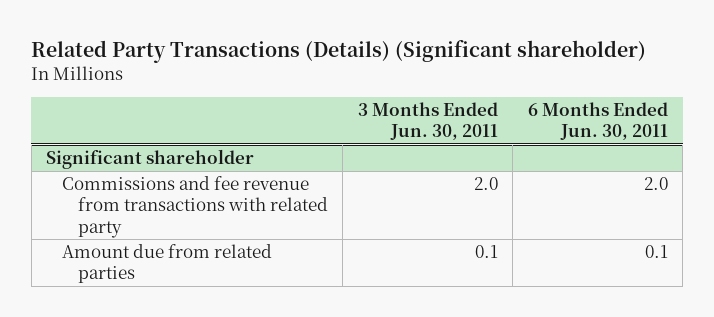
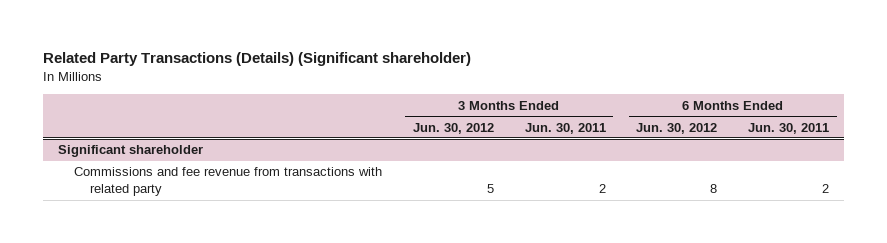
- | 3 Months Ended Jun. 30, 2011 | 6 Months Ended Jun. 30, 2011
+ | 3 Months Ended Jun. 30, 2012 | 3 Months Ended Jun. 30, 2011 | 6 Months Ended Jun. 30, 2012 | 6 Months Ended Jun. 30, 2011
@ Significant shareholder
- Commissions and fee revenue from transactions with related party | 2.0 | 2.0
- Amount due from related parties | 0.1 | 0.1
+ Commissions and fee revenue from transactions with related party | 5 | 2 | 8 | 2

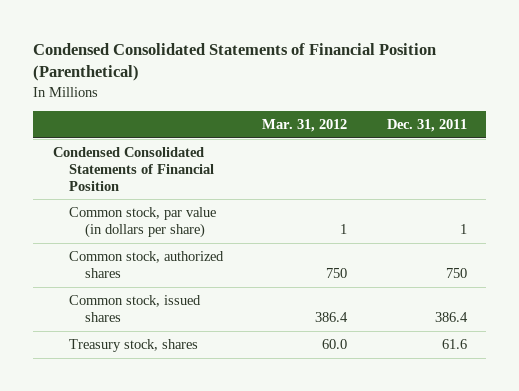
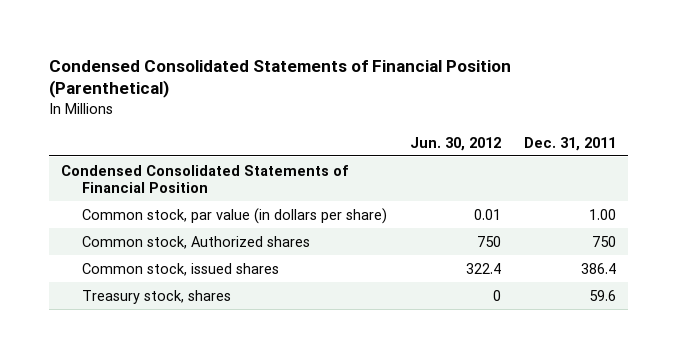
- | Mar. 31, 2012 | Dec. 31, 2011
+ | Jun. 30, 2012 | Dec. 31, 2011
- Common stock, par value (in dollars per share) | 1 | 1
- Common stock, authorized shares | 750 | 750
+ Common stock, par value (in dollars per share) | 0.01 | 1.00
+ Common stock, Authorized shares | 750 | 750
- Treasury stock, shares | 60.0 | 61.6
+ Treasury stock, shares | 0 | 59.6

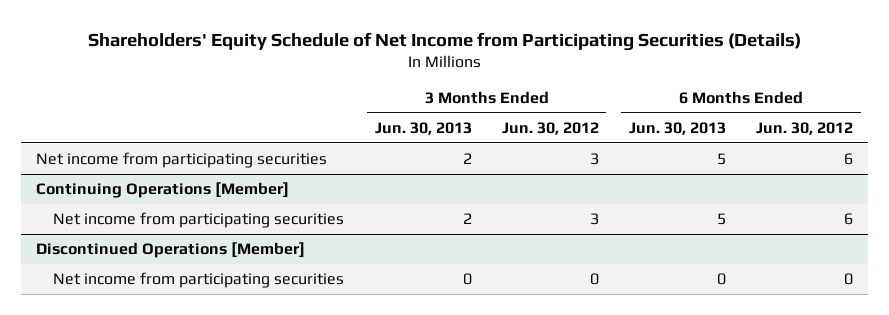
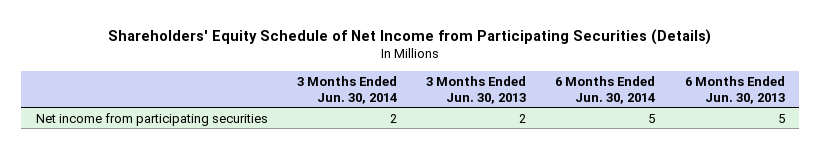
- | 3 Months Ended Jun. 30, 2013 | 3 Months Ended Jun. 30, 2012 | 6 Months Ended Jun. 30, 2013 | 6 Months Ended Jun. 30, 2012
+ | 3 Months Ended Jun. 30, 2014 | 3 Months Ended Jun. 30, 2013 | 6 Months Ended Jun. 30, 2014 | 6 Months Ended Jun. 30, 2013
- Continuing Operations [Member]
- Net income from participating securities | 2 | 3 | 5 | 6
- Discontinued Operations [Member]
- Net income from participating securities | 0 | 0 | 0 | 0

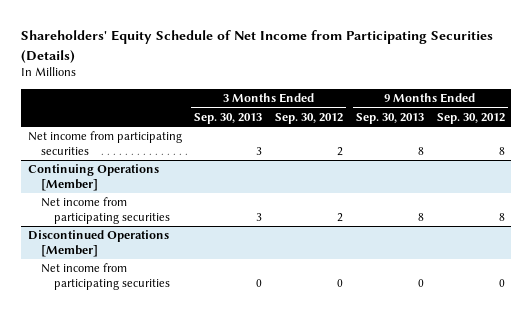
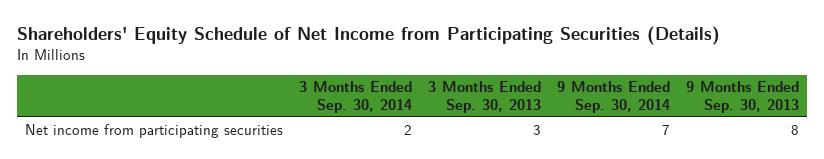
- | 3 Months Ended Sep. 30, 2013 | 3 Months Ended Sep. 30, 2012 | 9 Months Ended Sep. 30, 2013 | 9 Months Ended Sep. 30, 2012
+ | 3 Months Ended Sep. 30, 2014 | 3 Months Ended Sep. 30, 2013 | 9 Months Ended Sep. 30, 2014 | 9 Months Ended Sep. 30, 2013
- Continuing Operations [Member]
- Net income from participating securities | 3 | 2 | 8 | 8
- Discontinued Operations [Member]
- Net income from participating securities | 0 | 0 | 0 | 0

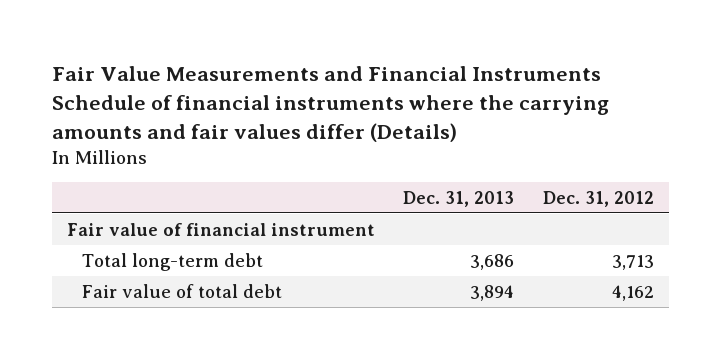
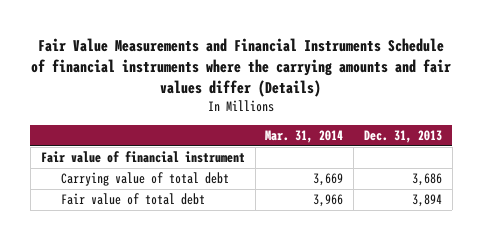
- | Dec. 31, 2013 | Dec. 31, 2012
+ | Mar. 31, 2014 | Dec. 31, 2013
- Total long-term debt | 3,686 | 3,713
+ Carrying value of total debt | 3,669 | 3,686

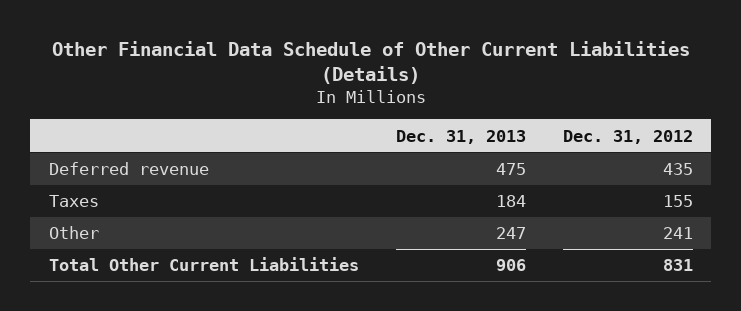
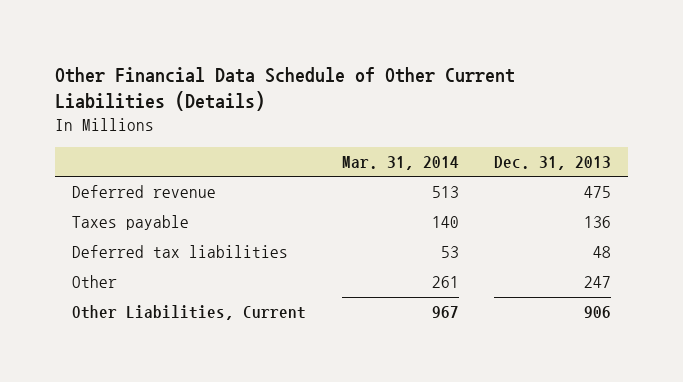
- | Dec. 31, 2013 | Dec. 31, 2012
+ | Mar. 31, 2014 | Dec. 31, 2013
- Taxes | 184 | 155
+ Taxes payable | 140 | 136
+ Deferred tax liabilities | 53 | 48
- Total Other Current Liabilities | 906 | 831
+ Other Liabilities, Current | 967 | 906

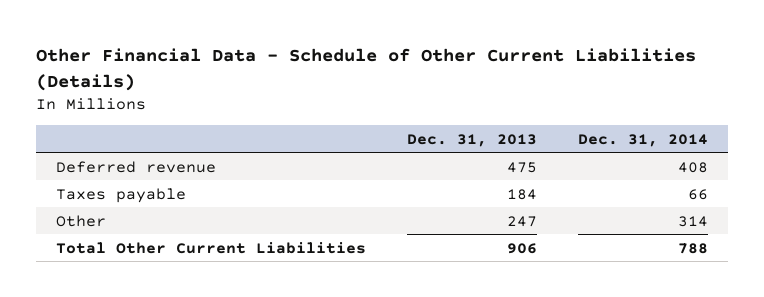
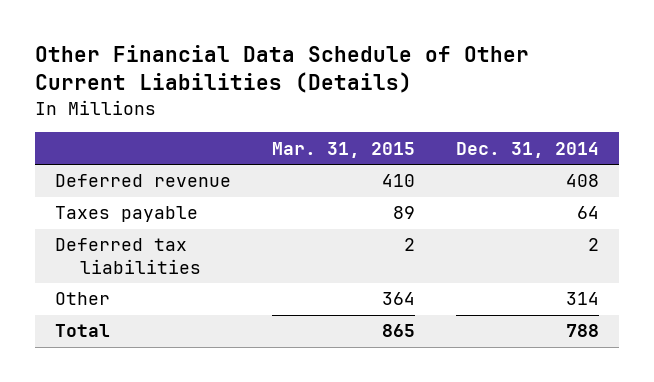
- Other Financial Data - Schedule of Other Current Liabilities (Details)
+ Other Financial Data Schedule of Other Current Liabilities (Details)
- | Dec. 31, 2013 | Dec. 31, 2014
+ | Mar. 31, 2015 | Dec. 31, 2014
- Taxes payable | 184 | 66
+ Taxes payable | 89 | 64
+ Deferred tax liabilities | 2 | 2
- Total Other Current Liabilities | 906 | 788
+ Total | 865 | 788

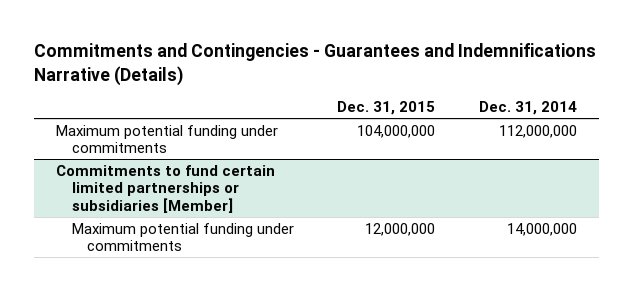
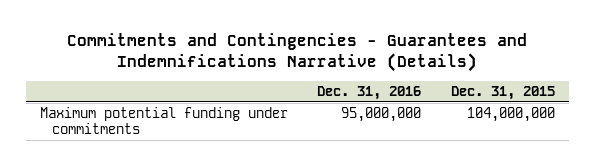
- | Dec. 31, 2015 | Dec. 31, 2014
+ | Dec. 31, 2016 | Dec. 31, 2015
- Commitments to fund certain limited partnerships or subsidiaries [Member]
- Maximum potential funding under commitments | 12,000,000 | 14,000,000

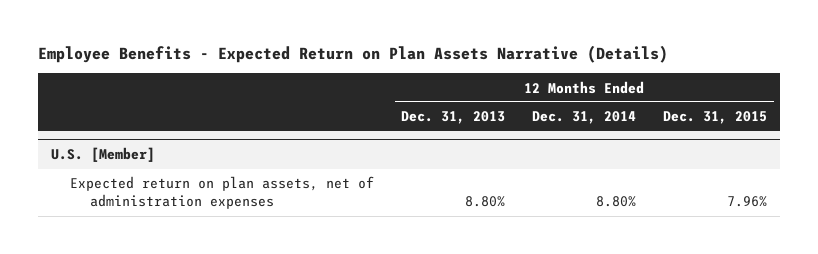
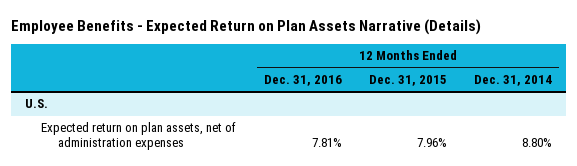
- | 12 Months Ended Dec. 31, 2013 | 12 Months Ended Dec. 31, 2014 | 12 Months Ended Dec. 31, 2015
+ | 12 Months Ended Dec. 31, 2016 | 12 Months Ended Dec. 31, 2015 | 12 Months Ended Dec. 31, 2014
- U.S. [Member]
+ U.S.

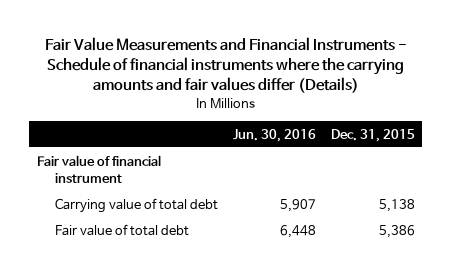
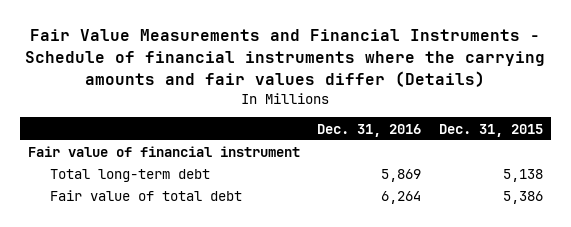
- | Jun. 30, 2016 | Dec. 31, 2015
+ | Dec. 31, 2016 | Dec. 31, 2015
- Carrying value of total debt | 5,907 | 5,138
+ Total long-term debt | 5,869 | 5,138

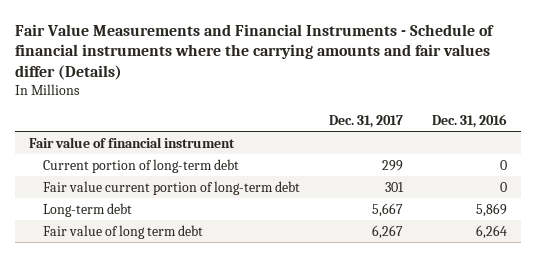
- | Dec. 31, 2016 | Dec. 31, 2015
+ | Dec. 31, 2017 | Dec. 31, 2016
- Total long-term debt | 5,869 | 5,138
- Fair value of total debt | 6,264 | 5,386
+ Current portion of long-term debt | 299 | 0
+ Fair value current portion of long-term debt | 301 | 0
+ Long-term debt | 5,667 | 5,869
+ Fair value of long term debt | 6,267 | 6,264

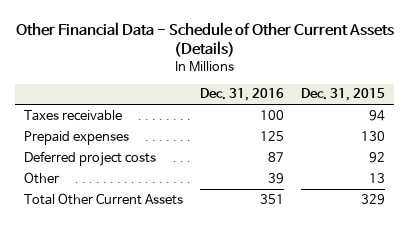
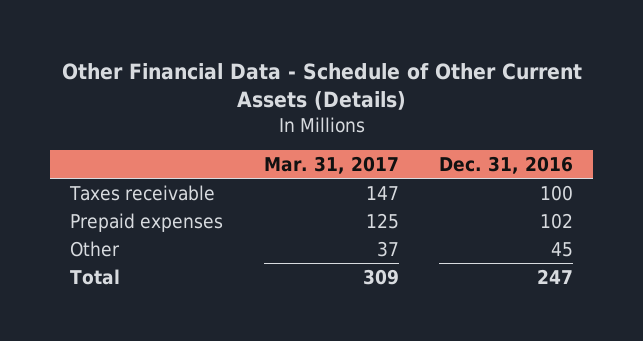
- | Dec. 31, 2016 | Dec. 31, 2015
+ | Mar. 31, 2017 | Dec. 31, 2016
- Prepaid expenses | 125 | 130
- Deferred project costs | 87 | 92
- Other | 39 | 13
- Total Other Current Assets | 351 | 329
+ Prepaid expenses | 125 | 102
+ Other | 37 | 45
+ Total | 309 | 247

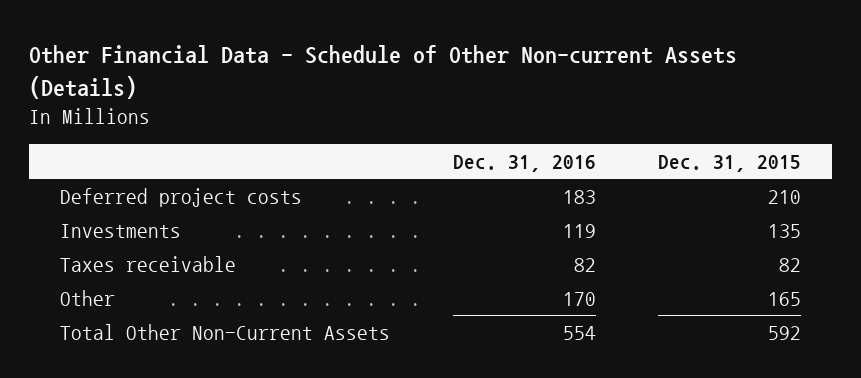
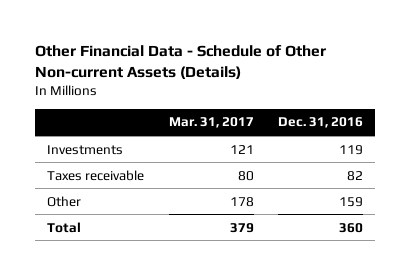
- | Dec. 31, 2016 | Dec. 31, 2015
+ | Mar. 31, 2017 | Dec. 31, 2016
- Deferred project costs | 183 | 210
- Other | 170 | 165
- Total Other Non-Current Assets | 554 | 592
+ Other | 178 | 159
+ Total | 379 | 360

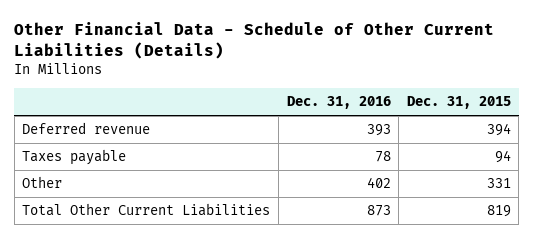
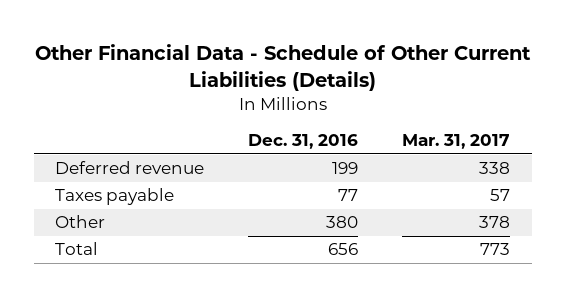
- | Dec. 31, 2016 | Dec. 31, 2015
+ | Dec. 31, 2016 | Mar. 31, 2017
- Deferred revenue | 393 | 394
- Taxes payable | 78 | 94
- Other | 402 | 331
- Total Other Current Liabilities | 873 | 819
+ Deferred revenue | 199 | 338
+ Taxes payable | 77 | 57
+ Other | 380 | 378
+ Total | 656 | 773

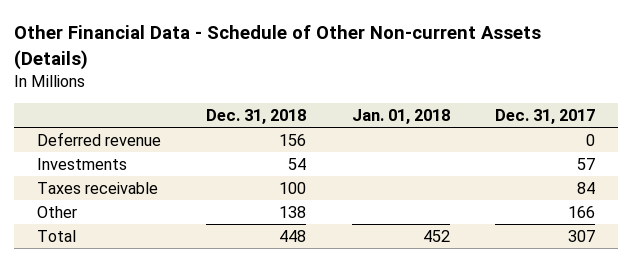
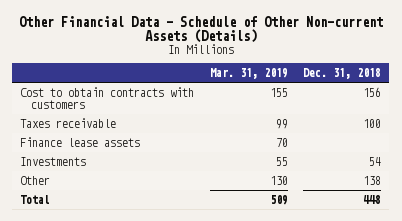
- | Dec. 31, 2018 | Jan. 01, 2018 | Dec. 31, 2017
+ | Mar. 31, 2019 | Dec. 31, 2018
- Deferred revenue | 156 | | 0
+ Cost to obtain contracts with customers | 155 | 156
+ Finance lease assets | 70 |
moved down: Investments | 55 | 54

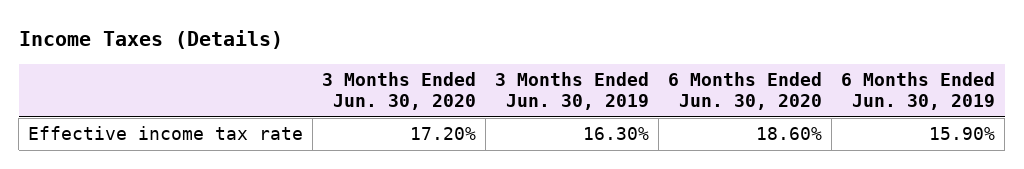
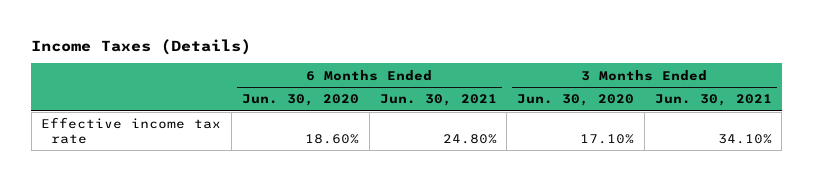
- | 3 Months Ended Jun. 30, 2020 | 3 Months Ended Jun. 30, 2019 | 6 Months Ended Jun. 30, 2020 | 6 Months Ended Jun. 30, 2019
+ | 6 Months Ended Jun. 30, 2020 | 6 Months Ended Jun. 30, 2021 | 3 Months Ended Jun. 30, 2020 | 3 Months Ended Jun. 30, 2021
- Effective income tax rate | 17.20% | 16.30% | 18.60% | 15.90%
+ Effective income tax rate | 18.60% | 24.80% | 17.10% | 34.10%

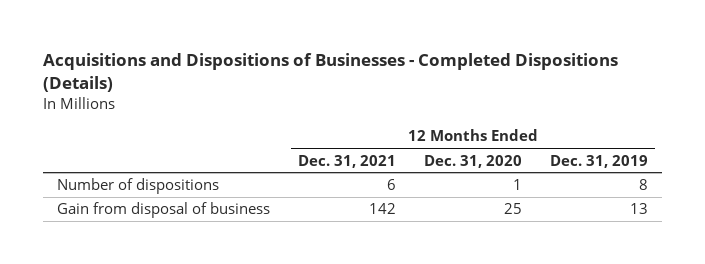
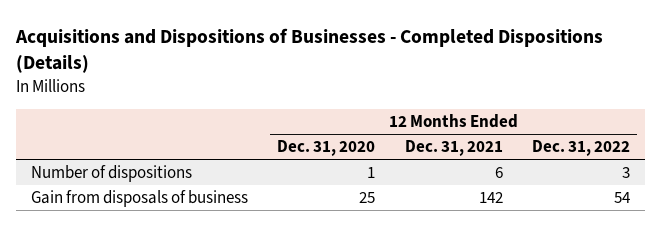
- | 12 Months Ended Dec. 31, 2021 | 12 Months Ended Dec. 31, 2020 | 12 Months Ended Dec. 31, 2019
+ | 12 Months Ended Dec. 31, 2020 | 12 Months Ended Dec. 31, 2021 | 12 Months Ended Dec. 31, 2022
- Gain from disposal of business | 142 | 25 | 13
+ Gain from disposals of business | 25 | 142 | 54

